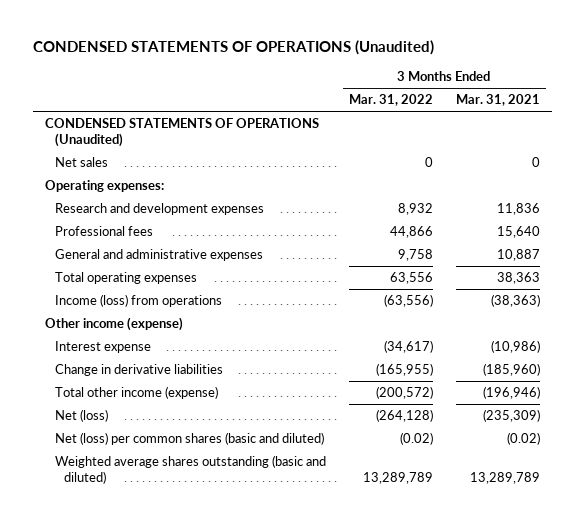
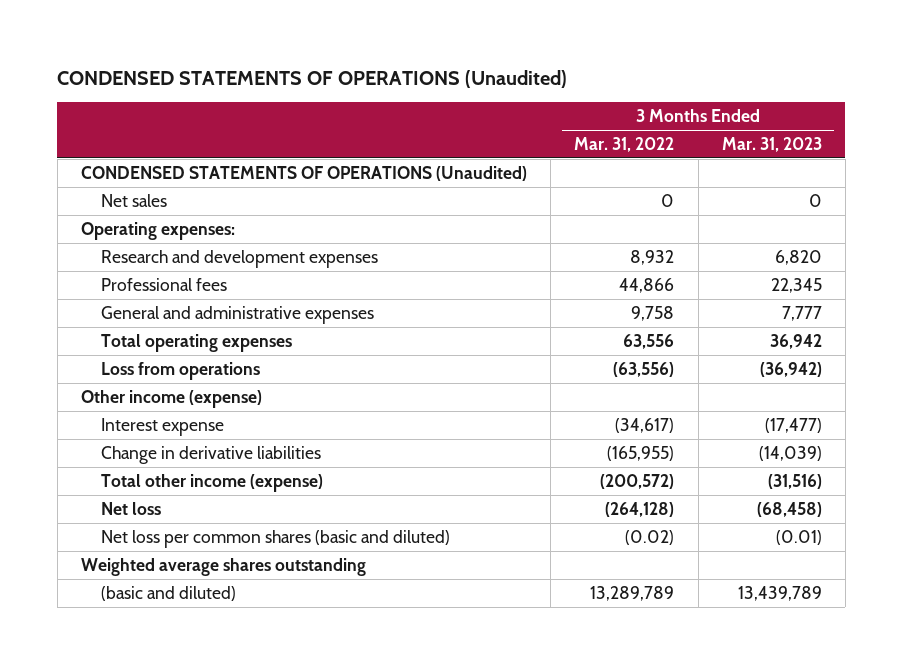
- | 3 Months Ended Mar. 31, 2022 | 3 Months Ended Mar. 31, 2021
+ | 3 Months Ended Mar. 31, 2022 | 3 Months Ended Mar. 31, 2023
- Income (loss) from operations | (63,556) | (38,363)
+ Loss from operations | (63,556) | (36,942)
- Net (loss) | (264,128) | (235,309)
- Net (loss) per common shares (basic and diluted) | (0.02) | (0.02)
- Weighted average shares outstanding (basic and diluted) | 13,289,789 | 13,289,789
+ Net loss | (264,128) | (68,458)
+ Net loss per common shares (basic and diluted) | (0.02) | (0.01)
+ Weighted average shares outstanding
+ (basic and diluted) | 13,289,789 | 13,439,789

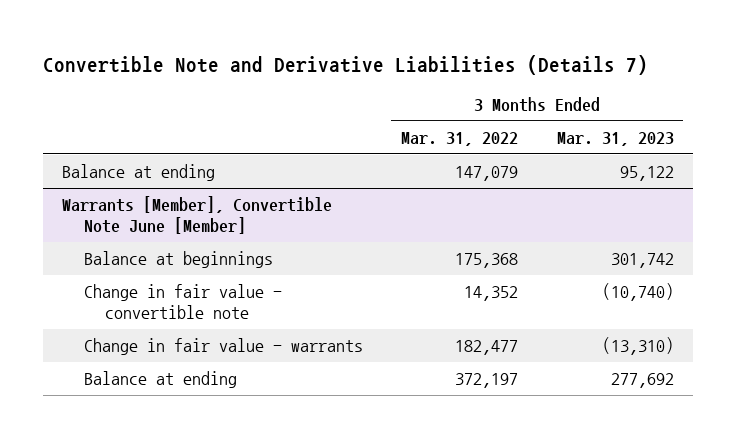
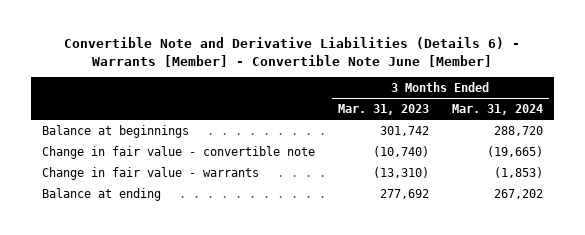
- Convertible Note and Derivative Liabilities (Details 7)
+ Convertible Note and Derivative Liabilities (Details 6) - Warrants [Member] - Convertible Note June [Member]
- | 3 Months Ended Mar. 31, 2022 | 3 Months Ended Mar. 31, 2023
+ | 3 Months Ended Mar. 31, 2023 | 3 Months Ended Mar. 31, 2024
- Balance at ending | 147,079 | 95,122
- Warrants [Member], Convertible Note June [Member]

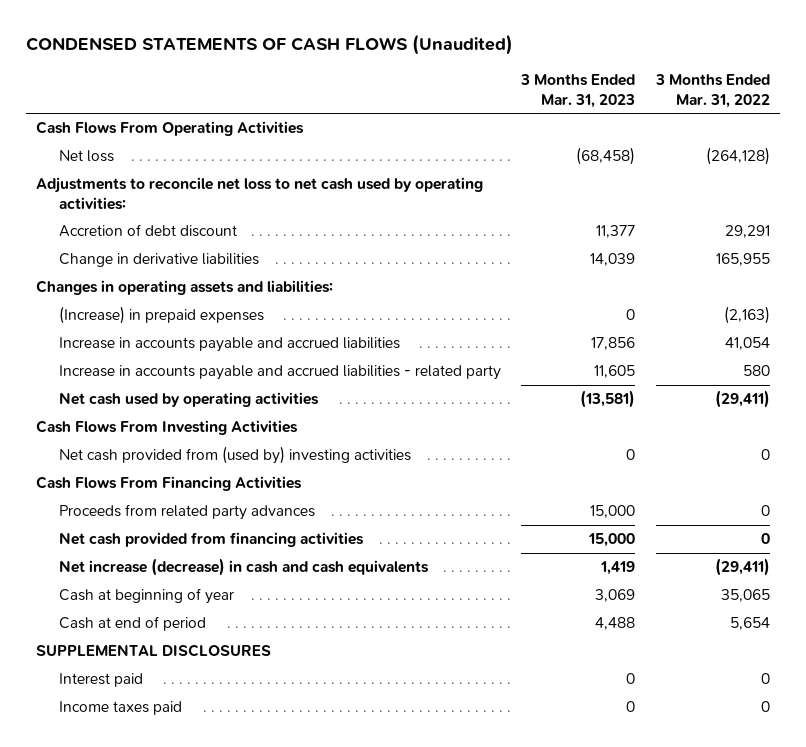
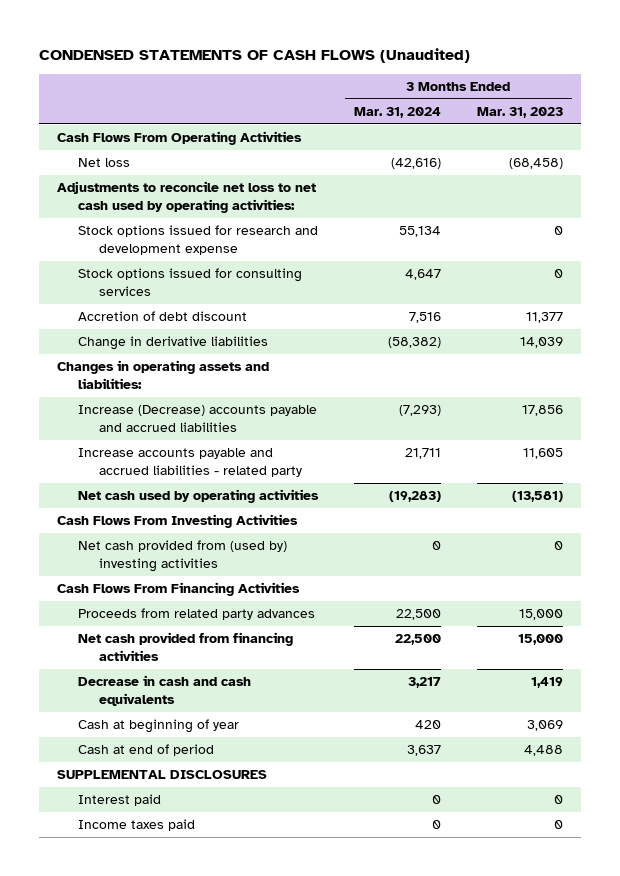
- | 3 Months Ended Mar. 31, 2023 | 3 Months Ended Mar. 31, 2022
+ | 3 Months Ended Mar. 31, 2024 | 3 Months Ended Mar. 31, 2023
+ Stock options issued for research and development expense | 55,134 | 0
+ Stock options issued for consulting services | 4,647 | 0
- (Increase) in prepaid expenses | 0 | (2,163)
- Increase in accounts payable and accrued liabilities | 17,856 | 41,054
- Increase in accounts payable and accrued liabilities - related party | 11,605 | 580
+ Increase (Decrease) accounts payable and accrued liabilities | (7,293) | 17,856
+ Increase accounts payable and accrued liabilities - related party | 21,711 | 11,605
- Net increase (decrease) in cash and cash equivalents | 1,419 | (29,411)
+ Decrease in cash and cash equivalents | 3,217 | 1,419

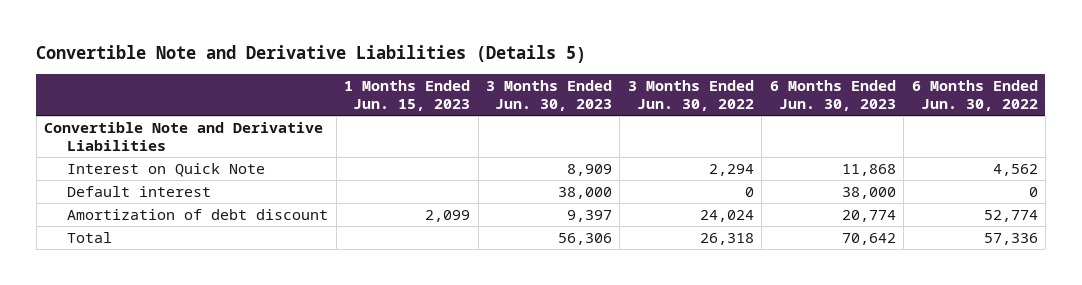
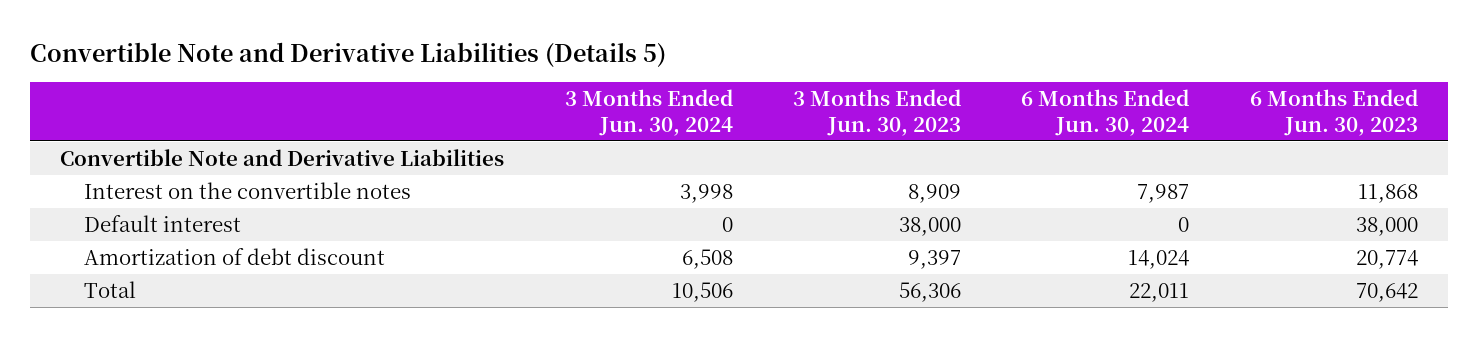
- | 1 Months Ended Jun. 15, 2023 | 3 Months Ended Jun. 30, 2023 | 3 Months Ended Jun. 30, 2022 | 6 Months Ended Jun. 30, 2023 | 6 Months Ended Jun. 30, 2022
+ | 3 Months Ended Jun. 30, 2024 | 3 Months Ended Jun. 30, 2023 | 6 Months Ended Jun. 30, 2024 | 6 Months Ended Jun. 30, 2023
- Interest on Quick Note | | 8,909 | 2,294 | 11,868 | 4,562
+ Interest on the convertible notes | 3,998 | 8,909 | 7,987 | 11,868

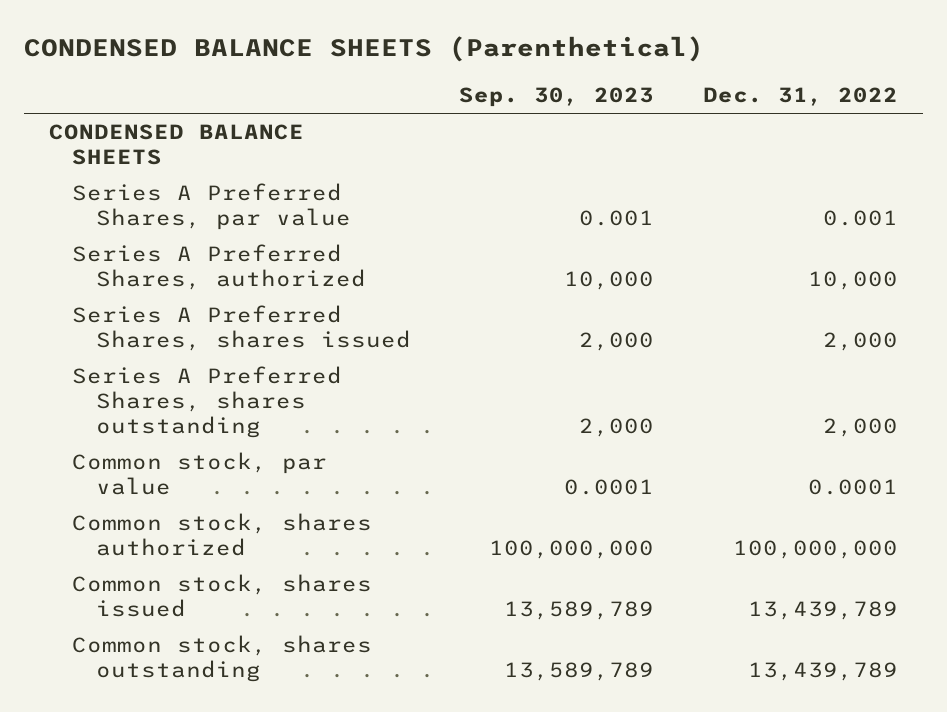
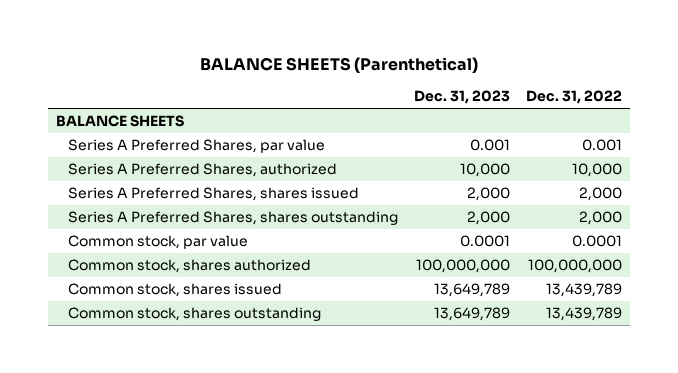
- CONDENSED BALANCE SHEETS (Parenthetical)
+ BALANCE SHEETS (Parenthetical)
- | Sep. 30, 2023 | Dec. 31, 2022
+ | Dec. 31, 2023 | Dec. 31, 2022
- CONDENSED BALANCE SHEETS
+ BALANCE SHEETS

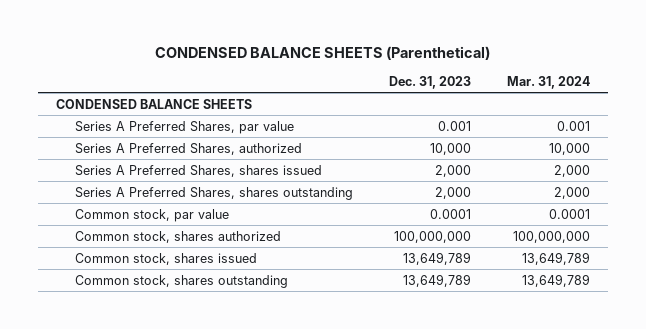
- BALANCE SHEETS (Parenthetical)
+ CONDENSED BALANCE SHEETS (Parenthetical)
- | Dec. 31, 2023 | Dec. 31, 2022
+ | Dec. 31, 2023 | Mar. 31, 2024
- BALANCE SHEETS
+ CONDENSED BALANCE SHEETS

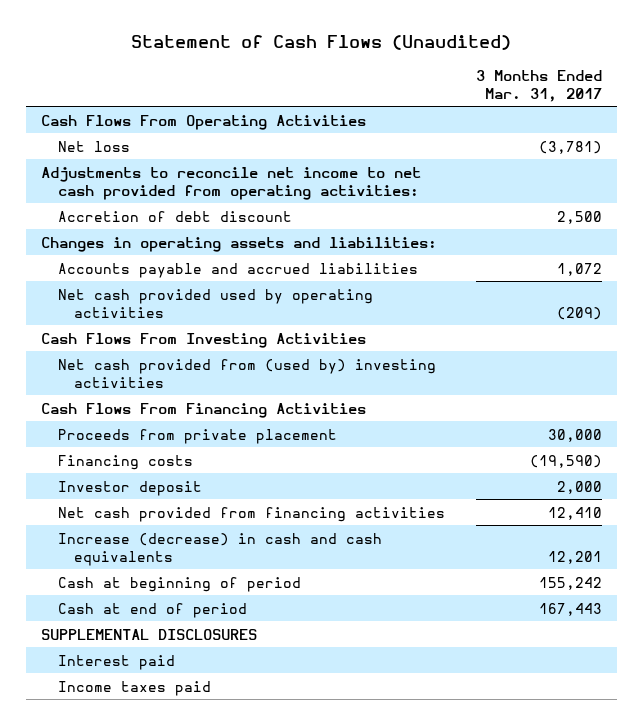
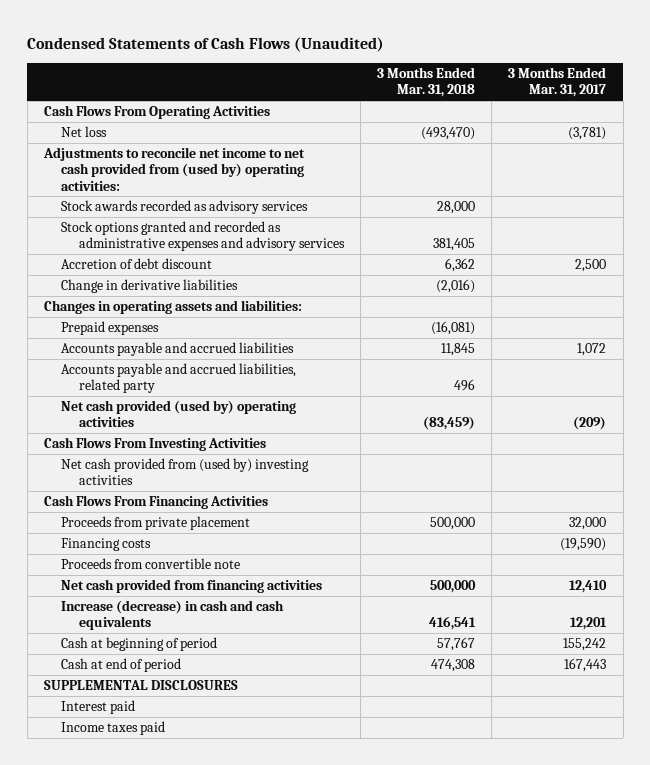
- Statement of Cash Flows (Unaudited)
+ Condensed Statements of Cash Flows (Unaudited)
- | 3 Months Ended Mar. 31, 2017
+ | 3 Months Ended Mar. 31, 2018 | 3 Months Ended Mar. 31, 2017
- Adjustments to reconcile net income to net cash provided from operating activities:
+ Adjustments to reconcile net income to net cash provided from (used by) operating activities:
+ Stock awards recorded as advisory services | 28,000 |
+ Stock options granted and recorded as administrative expenses and advisory services | 381,405 |
+ Change in derivative liabilities | (2,016) |
+ Prepaid expenses | (16,081) |
- Net cash provided used by operating activities | (209)
+ Accounts payable and accrued liabilities, related party | 496 |
+ Net cash provided (used by) operating activities | (83,459) | (209)
- Proceeds from private placement | 30,000
+ Proceeds from private placement | 500,000 | 32,000
- Investor deposit | 2,000
+ Proceeds from convertible note

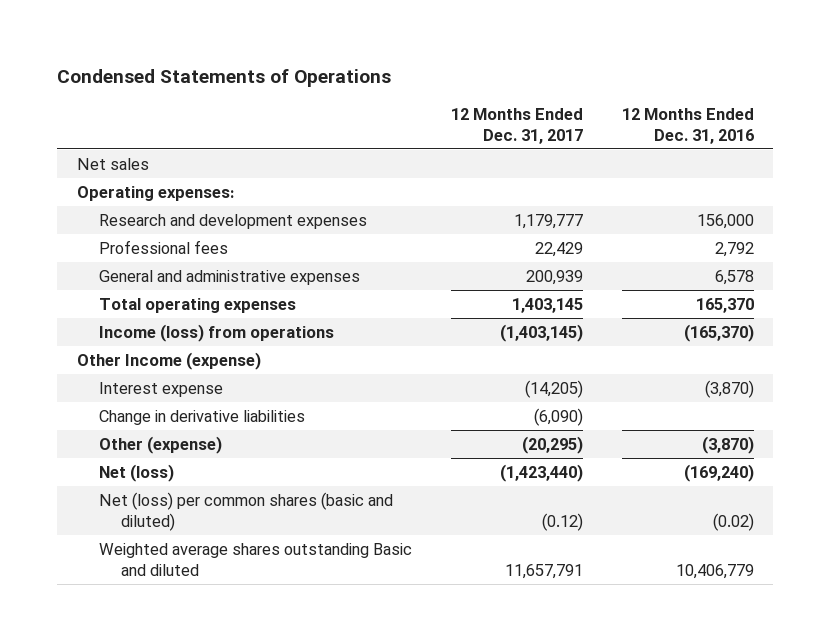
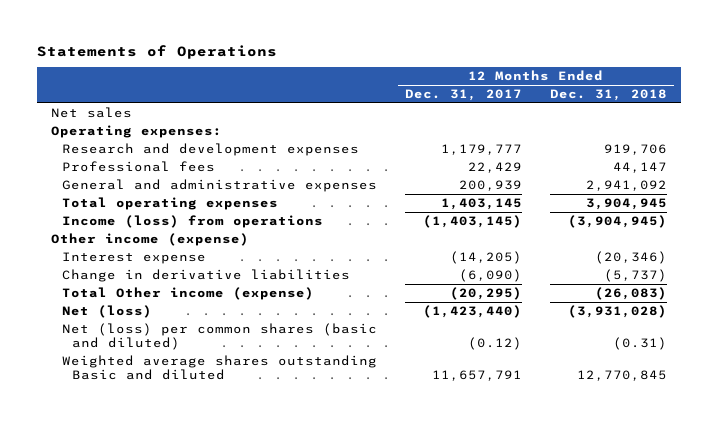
- Condensed Statements of Operations
+ Statements of Operations
- | 12 Months Ended Dec. 31, 2017 | 12 Months Ended Dec. 31, 2016
+ | 12 Months Ended Dec. 31, 2017 | 12 Months Ended Dec. 31, 2018
- Other Income (expense)
+ Other income (expense)
- Other (expense) | (20,295) | (3,870)
+ Total Other income (expense) | (20,295) | (26,083)

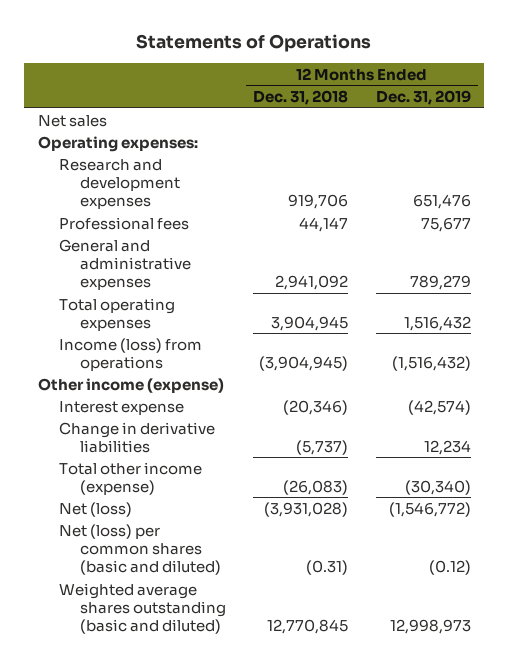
- | 12 Months Ended Dec. 31, 2017 | 12 Months Ended Dec. 31, 2018
+ | 12 Months Ended Dec. 31, 2018 | 12 Months Ended Dec. 31, 2019
- Total Other income (expense) | (20,295) | (26,083)
+ Total other income (expense) | (26,083) | (30,340)
- Weighted average shares outstanding Basic and diluted | 11,657,791 | 12,770,845
+ Weighted average shares outstanding (basic and diluted) | 12,770,845 | 12,998,973

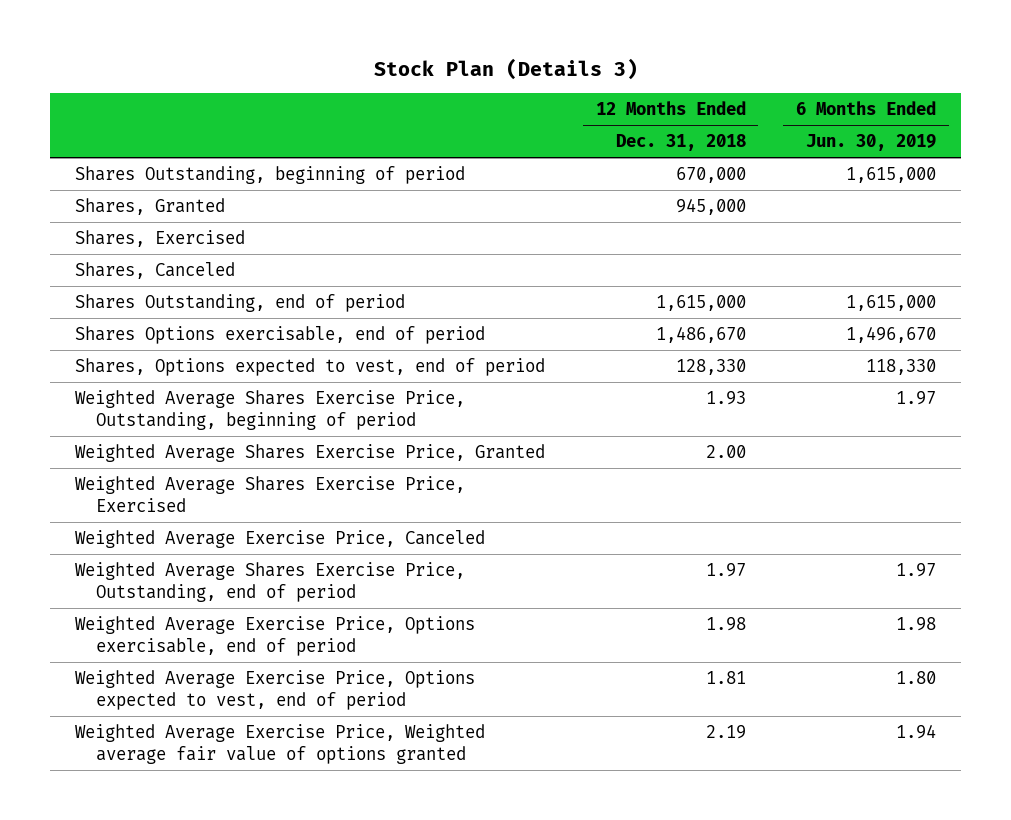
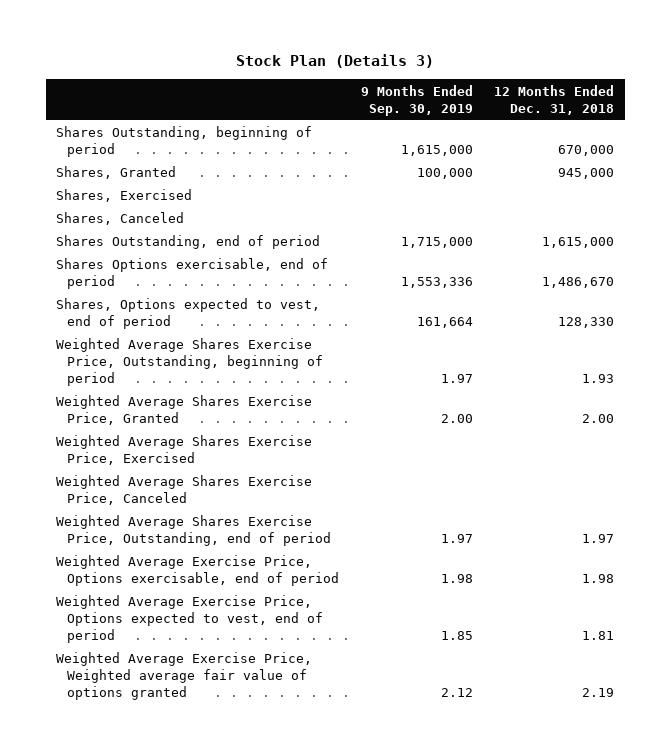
- | 12 Months Ended Dec. 31, 2018 | 6 Months Ended Jun. 30, 2019
+ | 9 Months Ended Sep. 30, 2019 | 12 Months Ended Dec. 31, 2018
- Weighted Average Exercise Price, Canceled
+ Weighted Average Shares Exercise Price, Canceled

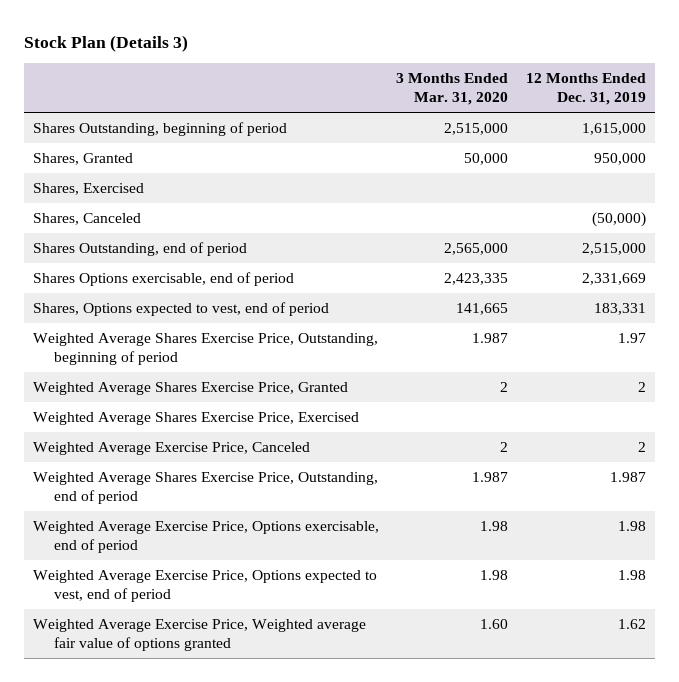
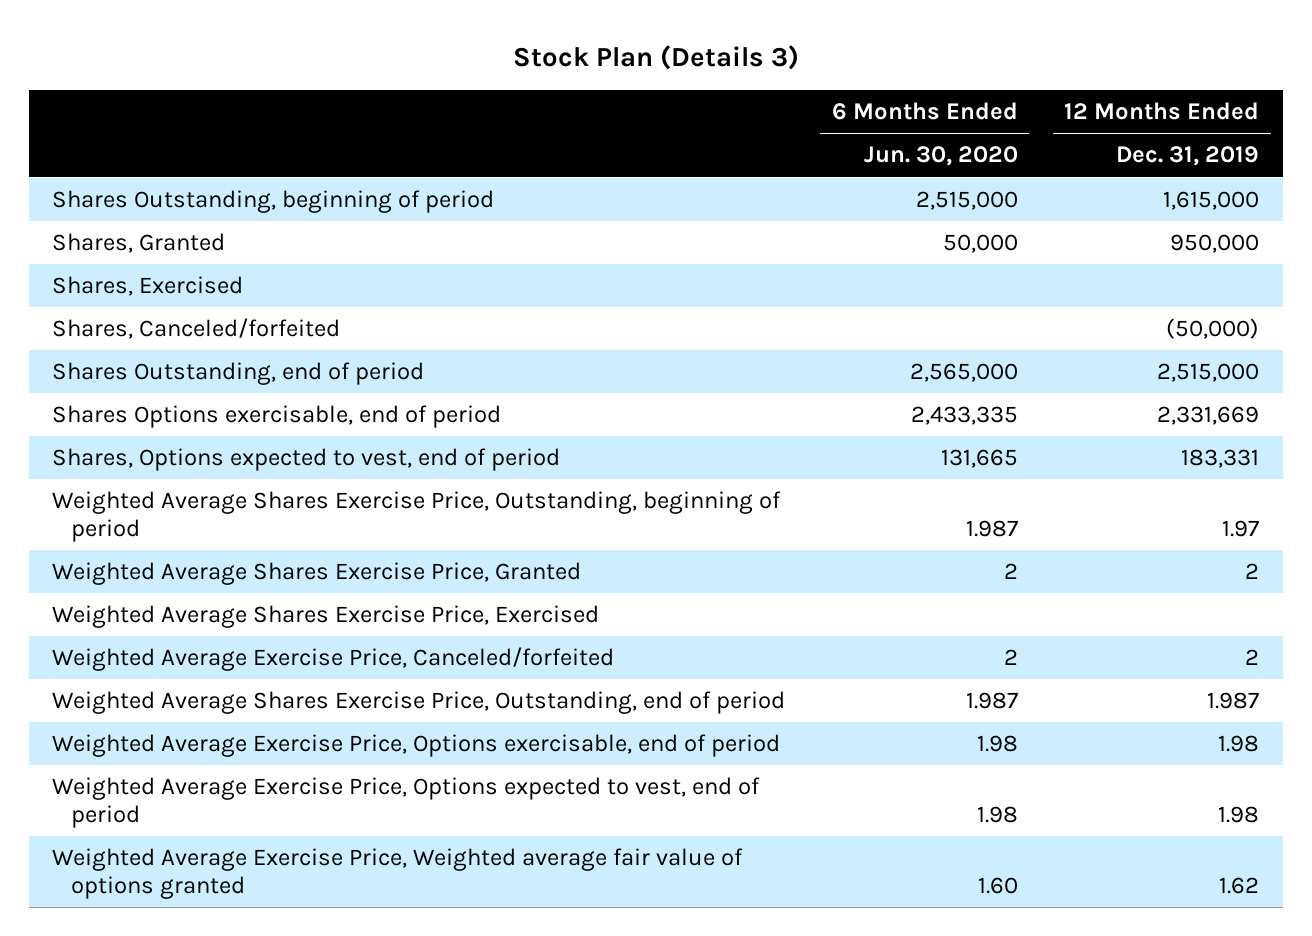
- | 3 Months Ended Mar. 31, 2020 | 12 Months Ended Dec. 31, 2019
+ | 6 Months Ended Jun. 30, 2020 | 12 Months Ended Dec. 31, 2019
- Shares, Canceled | | (50,000)
+ Shares, Canceled/forfeited | | (50,000)
- Weighted Average Exercise Price, Canceled | 2 | 2
+ Weighted Average Exercise Price, Canceled/forfeited | 2 | 2

